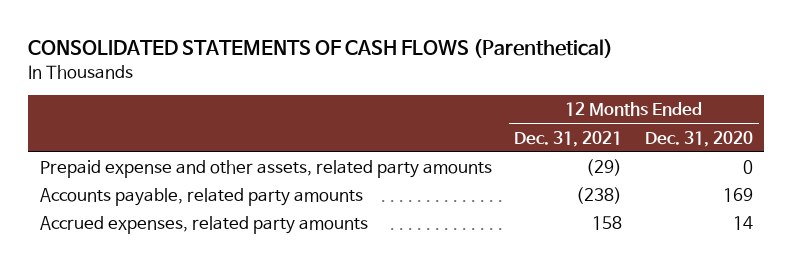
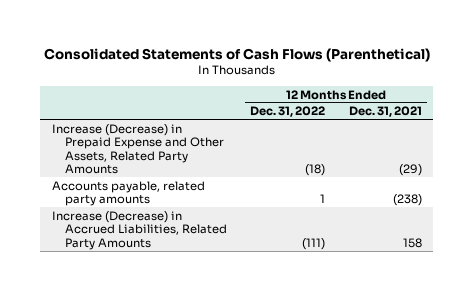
- CONSOLIDATED STATEMENTS OF CASH FLOWS (Parenthetical)
+ Consolidated Statements of Cash Flows (Parenthetical)
- | 12 Months Ended Dec. 31, 2021 | 12 Months Ended Dec. 31, 2020
+ | 12 Months Ended Dec. 31, 2022 | 12 Months Ended Dec. 31, 2021
- Prepaid expense and other assets, related party amounts | (29) | 0
+ Increase (Decrease) in Prepaid Expense and Other Assets, Related Party Amounts | (18) | (29)
- Accrued expenses, related party amounts | 158 | 14
+ Increase (Decrease) in Accrued Liabilities, Related Party Amounts | (111) | 158

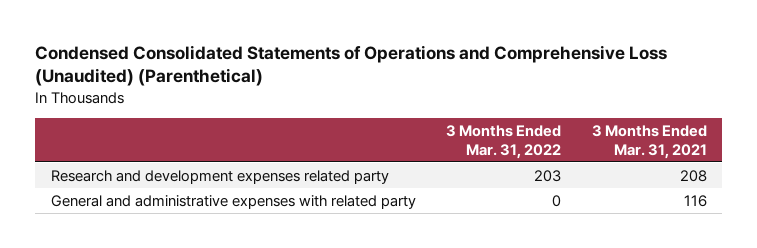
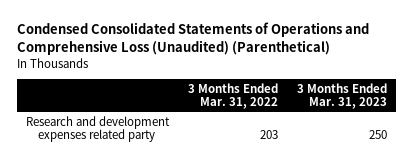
- | 3 Months Ended Mar. 31, 2022 | 3 Months Ended Mar. 31, 2021
+ | 3 Months Ended Mar. 31, 2022 | 3 Months Ended Mar. 31, 2023
- General and administrative expenses with related party | 0 | 116

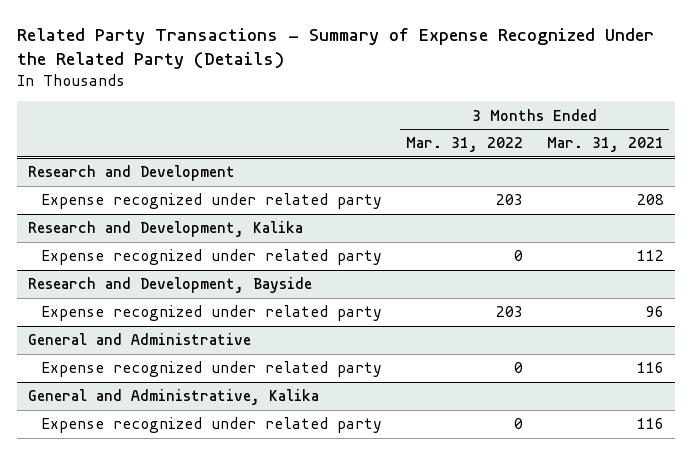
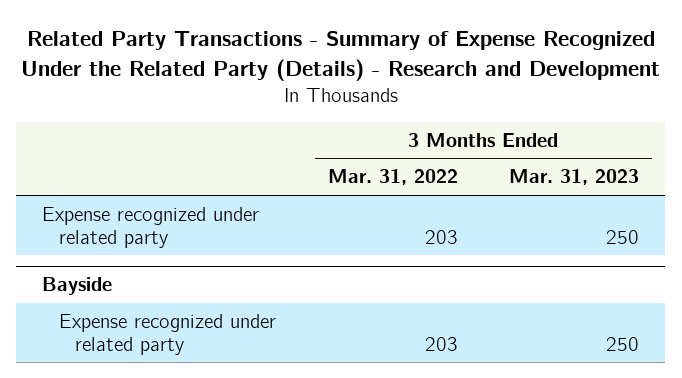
- Related Party Transactions - Summary of Expense Recognized Under the Related Party (Details)
+ Related Party Transactions - Summary of Expense Recognized Under the Related Party (Details) - Research and Development
- | 3 Months Ended Mar. 31, 2022 | 3 Months Ended Mar. 31, 2021
+ | 3 Months Ended Mar. 31, 2022 | 3 Months Ended Mar. 31, 2023
- Research and Development
- Research and Development, Kalika
- Expense recognized under related party | 0 | 112
- Research and Development, Bayside
+ Bayside
- General and Administrative
- Expense recognized under related party | 0 | 116
- General and Administrative, Kalika
- Expense recognized under related party | 0 | 116

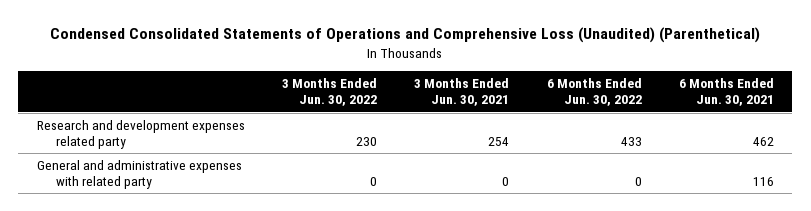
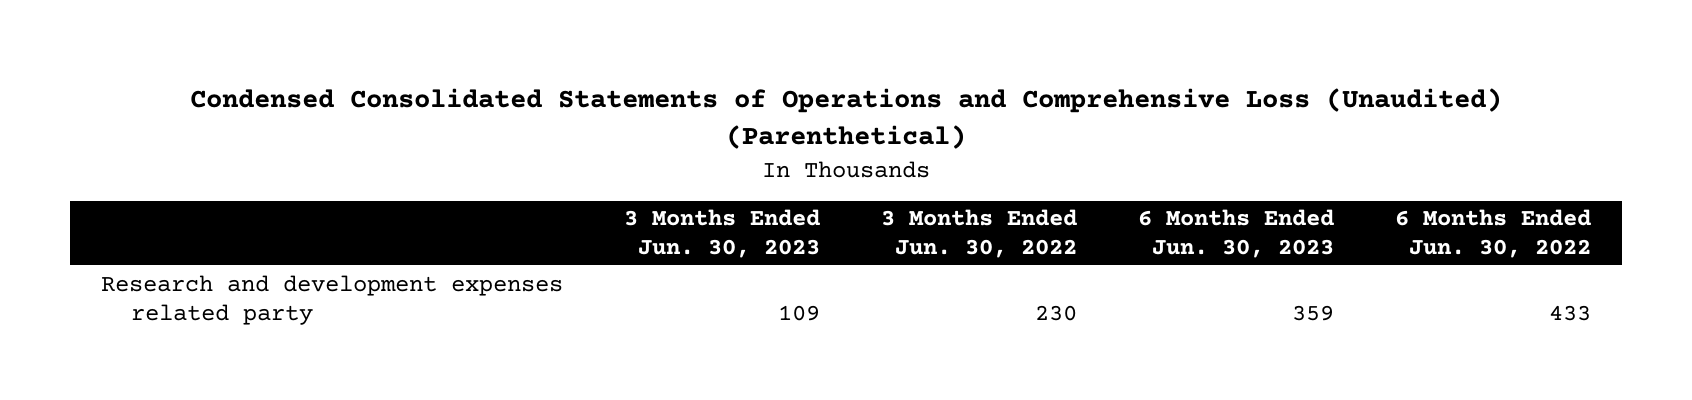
- | 3 Months Ended Jun. 30, 2022 | 3 Months Ended Jun. 30, 2021 | 6 Months Ended Jun. 30, 2022 | 6 Months Ended Jun. 30, 2021
+ | 3 Months Ended Jun. 30, 2023 | 3 Months Ended Jun. 30, 2022 | 6 Months Ended Jun. 30, 2023 | 6 Months Ended Jun. 30, 2022
- General and administrative expenses with related party | 0 | 0 | 0 | 116

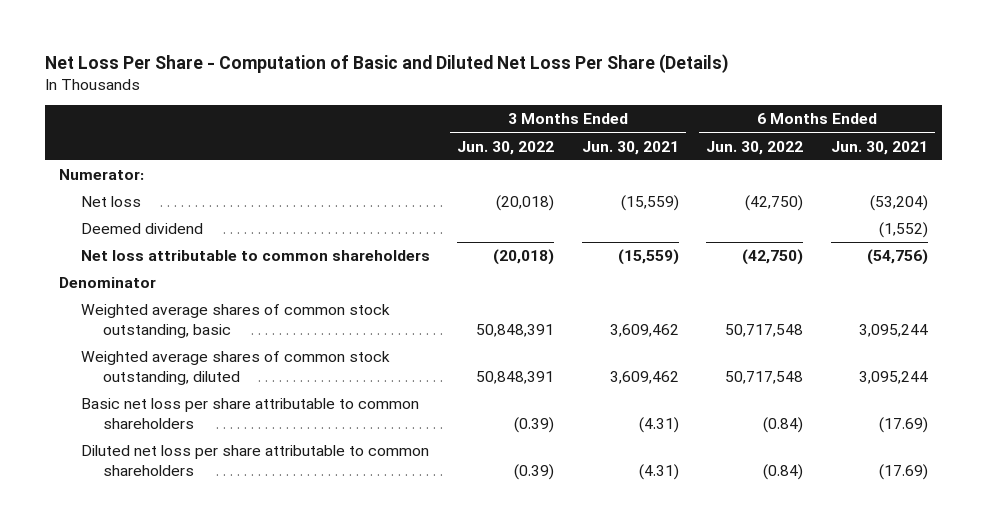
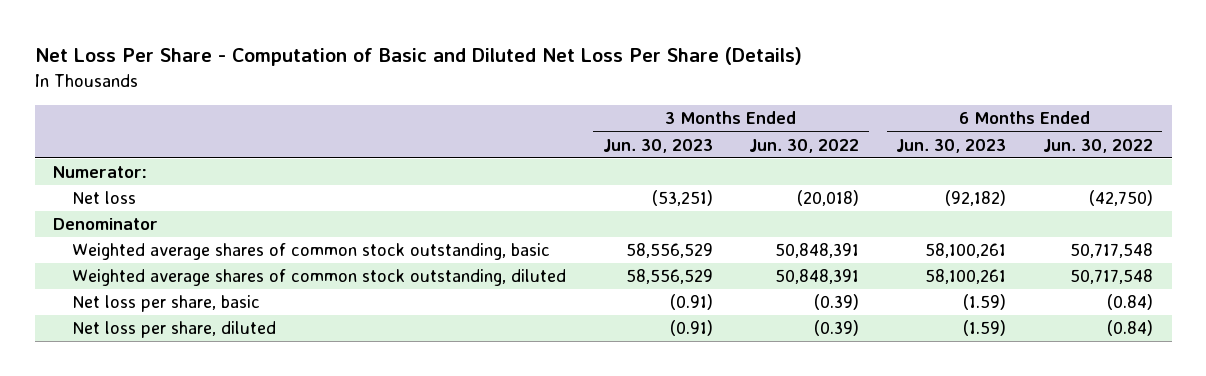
- | 3 Months Ended Jun. 30, 2022 | 3 Months Ended Jun. 30, 2021 | 6 Months Ended Jun. 30, 2022 | 6 Months Ended Jun. 30, 2021
+ | 3 Months Ended Jun. 30, 2023 | 3 Months Ended Jun. 30, 2022 | 6 Months Ended Jun. 30, 2023 | 6 Months Ended Jun. 30, 2022
- Deemed dividend | | | | (1,552)
- Net loss attributable to common shareholders | (20,018) | (15,559) | (42,750) | (54,756)
- Basic net loss per share attributable to common shareholders | (0.39) | (4.31) | (0.84) | (17.69)
- Diluted net loss per share attributable to common shareholders | (0.39) | (4.31) | (0.84) | (17.69)
+ Net loss per share, basic | (0.91) | (0.39) | (1.59) | (0.84)
+ Net loss per share, diluted | (0.91) | (0.39) | (1.59) | (0.84)

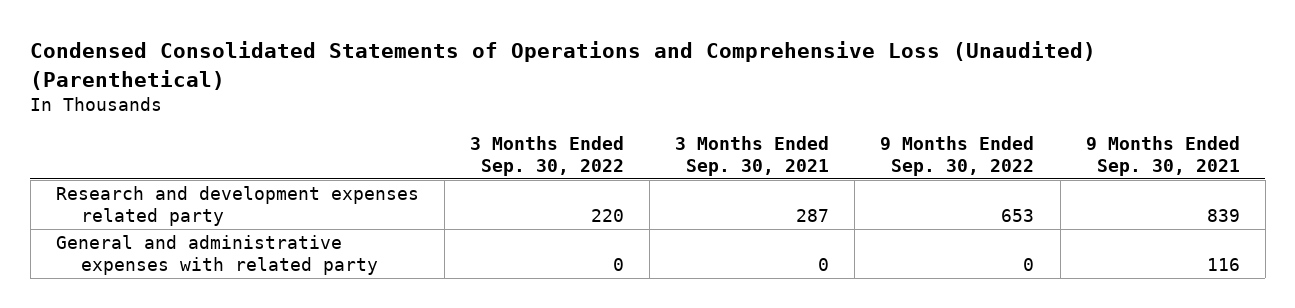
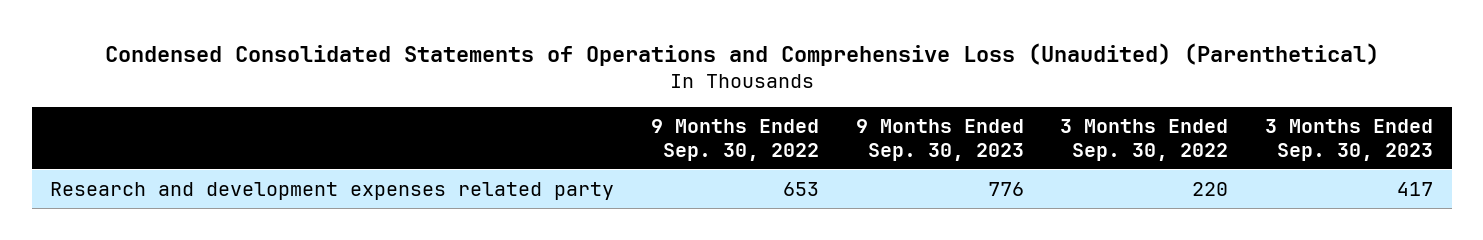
- | 3 Months Ended Sep. 30, 2022 | 3 Months Ended Sep. 30, 2021 | 9 Months Ended Sep. 30, 2022 | 9 Months Ended Sep. 30, 2021
+ | 9 Months Ended Sep. 30, 2022 | 9 Months Ended Sep. 30, 2023 | 3 Months Ended Sep. 30, 2022 | 3 Months Ended Sep. 30, 2023
- General and administrative expenses with related party | 0 | 0 | 0 | 116

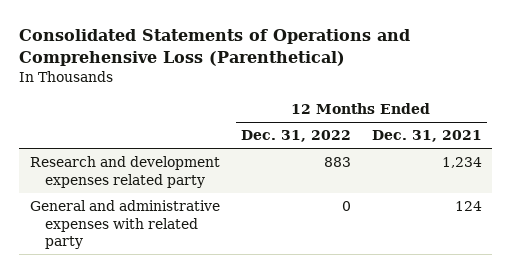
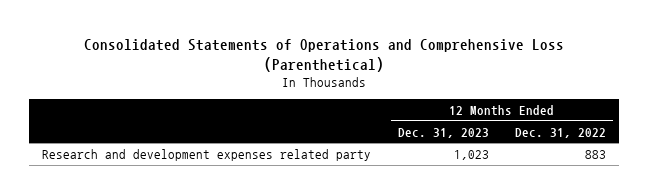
- | 12 Months Ended Dec. 31, 2022 | 12 Months Ended Dec. 31, 2021
+ | 12 Months Ended Dec. 31, 2023 | 12 Months Ended Dec. 31, 2022
- General and administrative expenses with related party | 0 | 124

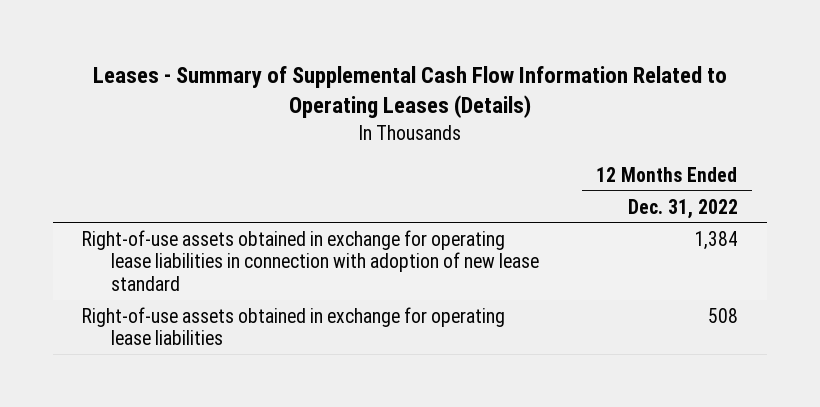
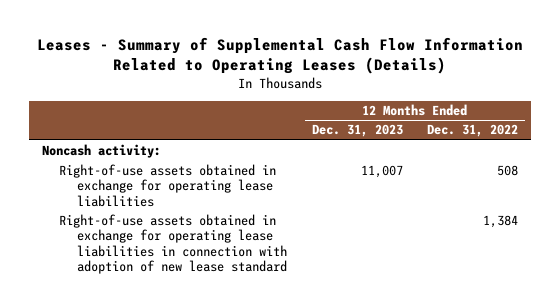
- | 12 Months Ended Dec. 31, 2022
+ | 12 Months Ended Dec. 31, 2023 | 12 Months Ended Dec. 31, 2022
+ Noncash activity:
moved down: Right-of-use assets obtained in exchange for operating lease liabilities in connection with adoption of new lease standard | | 1,384

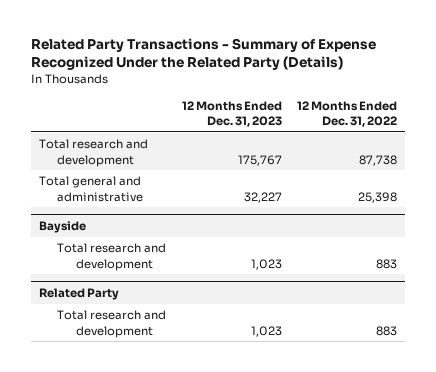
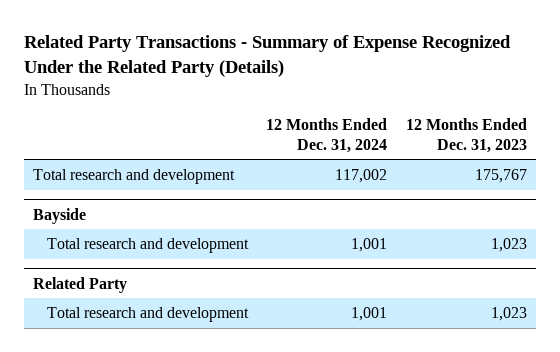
- | 12 Months Ended Dec. 31, 2023 | 12 Months Ended Dec. 31, 2022
+ | 12 Months Ended Dec. 31, 2024 | 12 Months Ended Dec. 31, 2023
- Total general and administrative | 32,227 | 25,398

